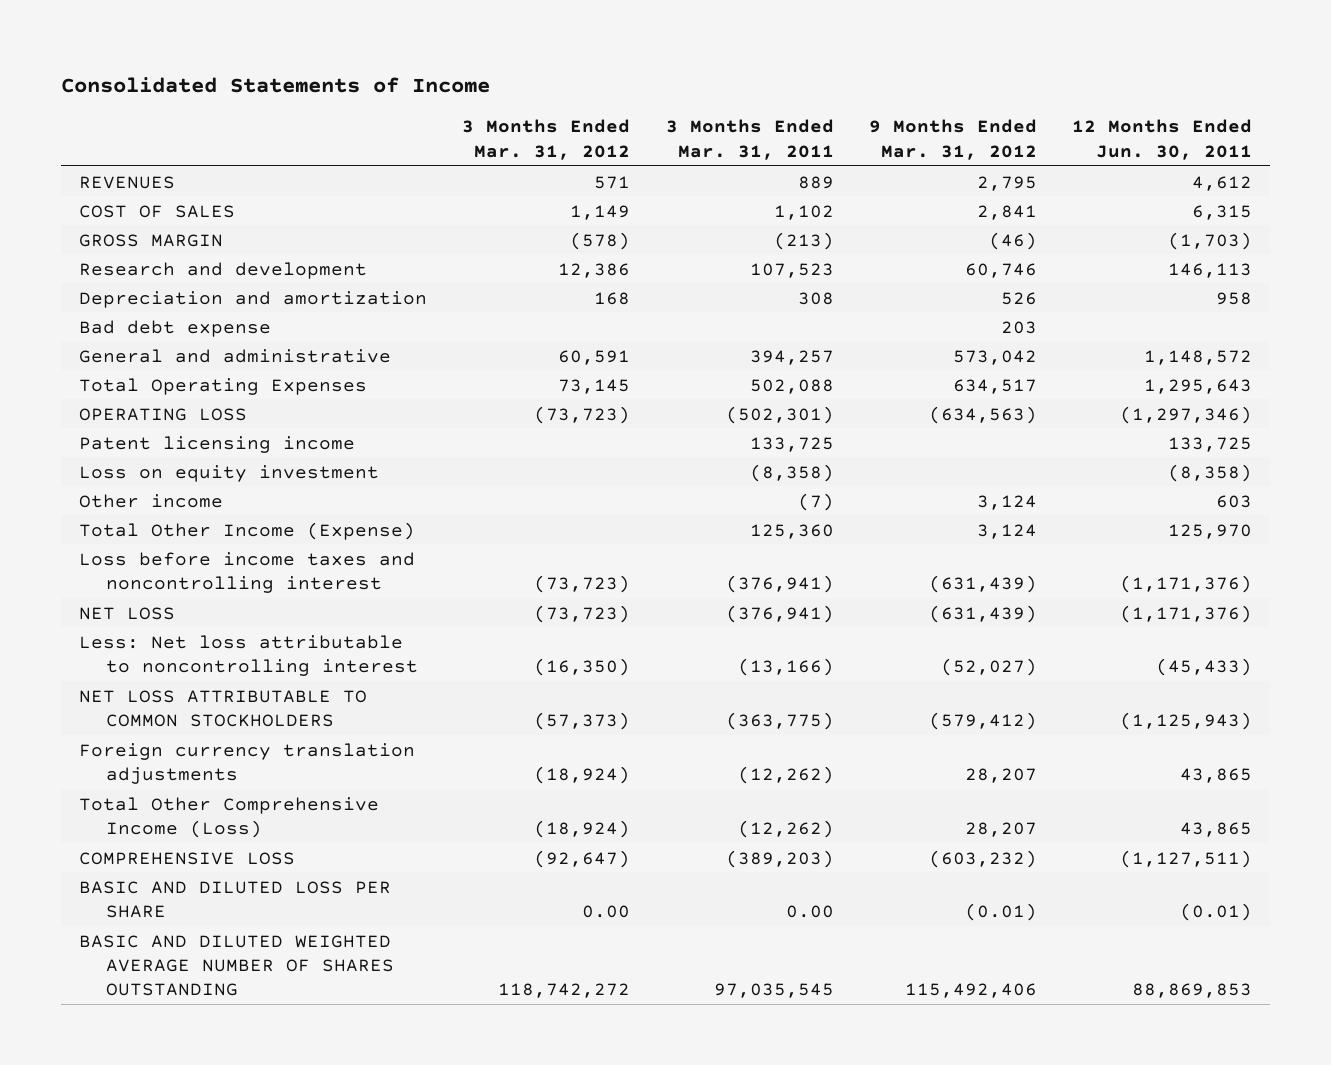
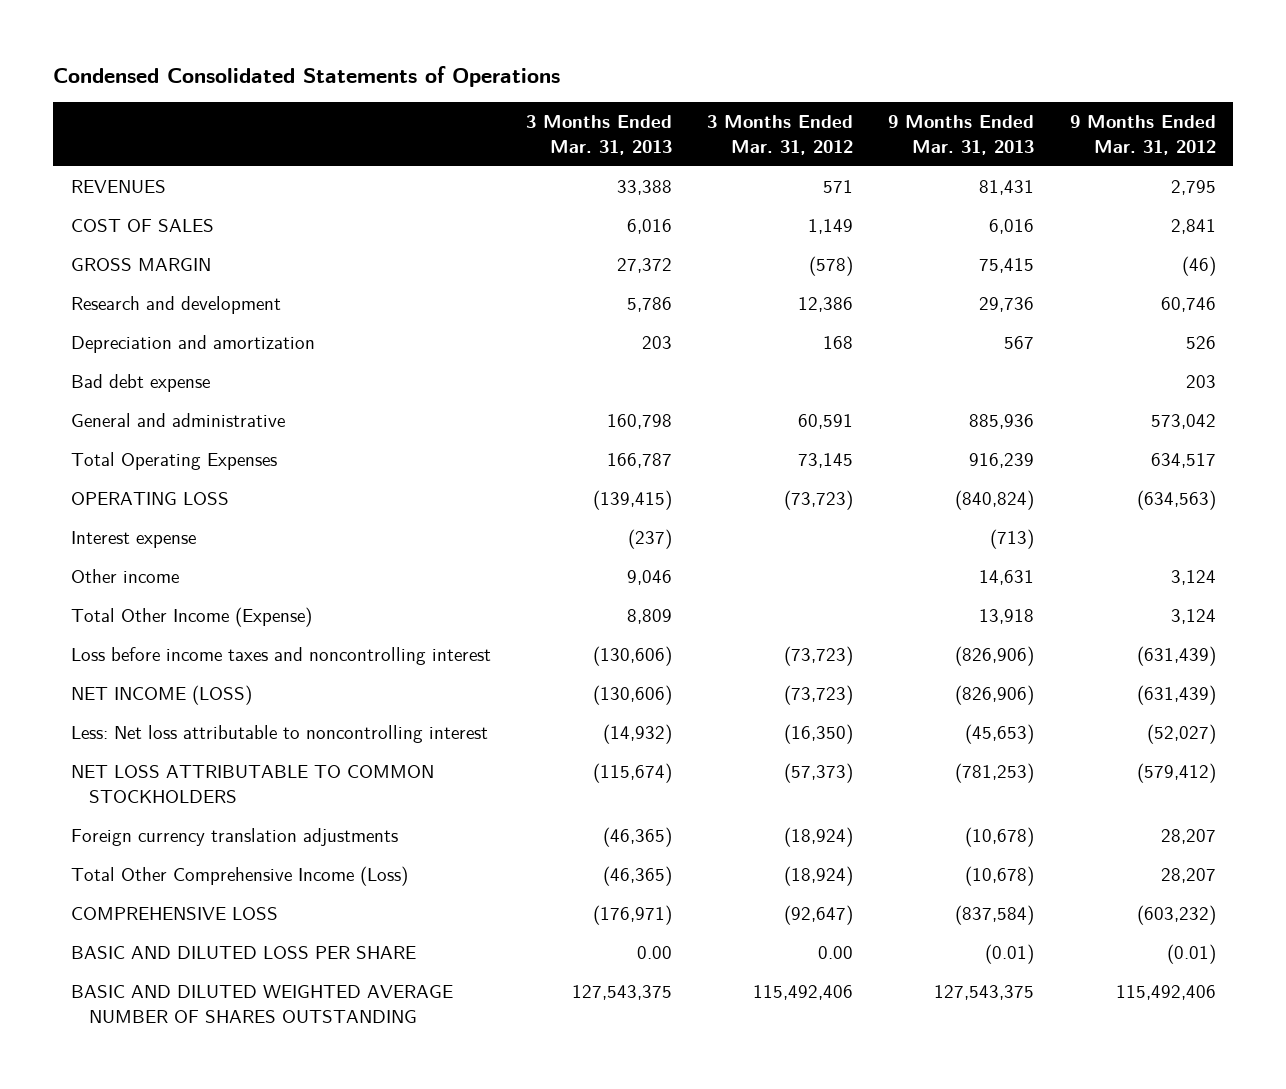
- Consolidated Statements of Income
+ Condensed Consolidated Statements of Operations
- | 3 Months Ended Mar. 31, 2012 | 3 Months Ended Mar. 31, 2011 | 9 Months Ended Mar. 31, 2012 | 12 Months Ended Jun. 30, 2011
+ | 3 Months Ended Mar. 31, 2013 | 3 Months Ended Mar. 31, 2012 | 9 Months Ended Mar. 31, 2013 | 9 Months Ended Mar. 31, 2012
- Patent licensing income | | 133,725 | | 133,725
- Loss on equity investment | | (8,358) | | (8,358)
+ Interest expense | (237) | | (713) |
- NET LOSS | (73,723) | (376,941) | (631,439) | (1,171,376)
+ NET INCOME (LOSS) | (130,606) | (73,723) | (826,906) | (631,439)
- BASIC AND DILUTED WEIGHTED AVERAGE NUMBER OF SHARES OUTSTANDING | 118,742,272 | 97,035,545 | 115,492,406 | 88,869,853
+ BASIC AND DILUTED WEIGHTED AVERAGE NUMBER OF SHARES OUTSTANDING | 127,543,375 | 115,492,406 | 127,543,375 | 115,492,406

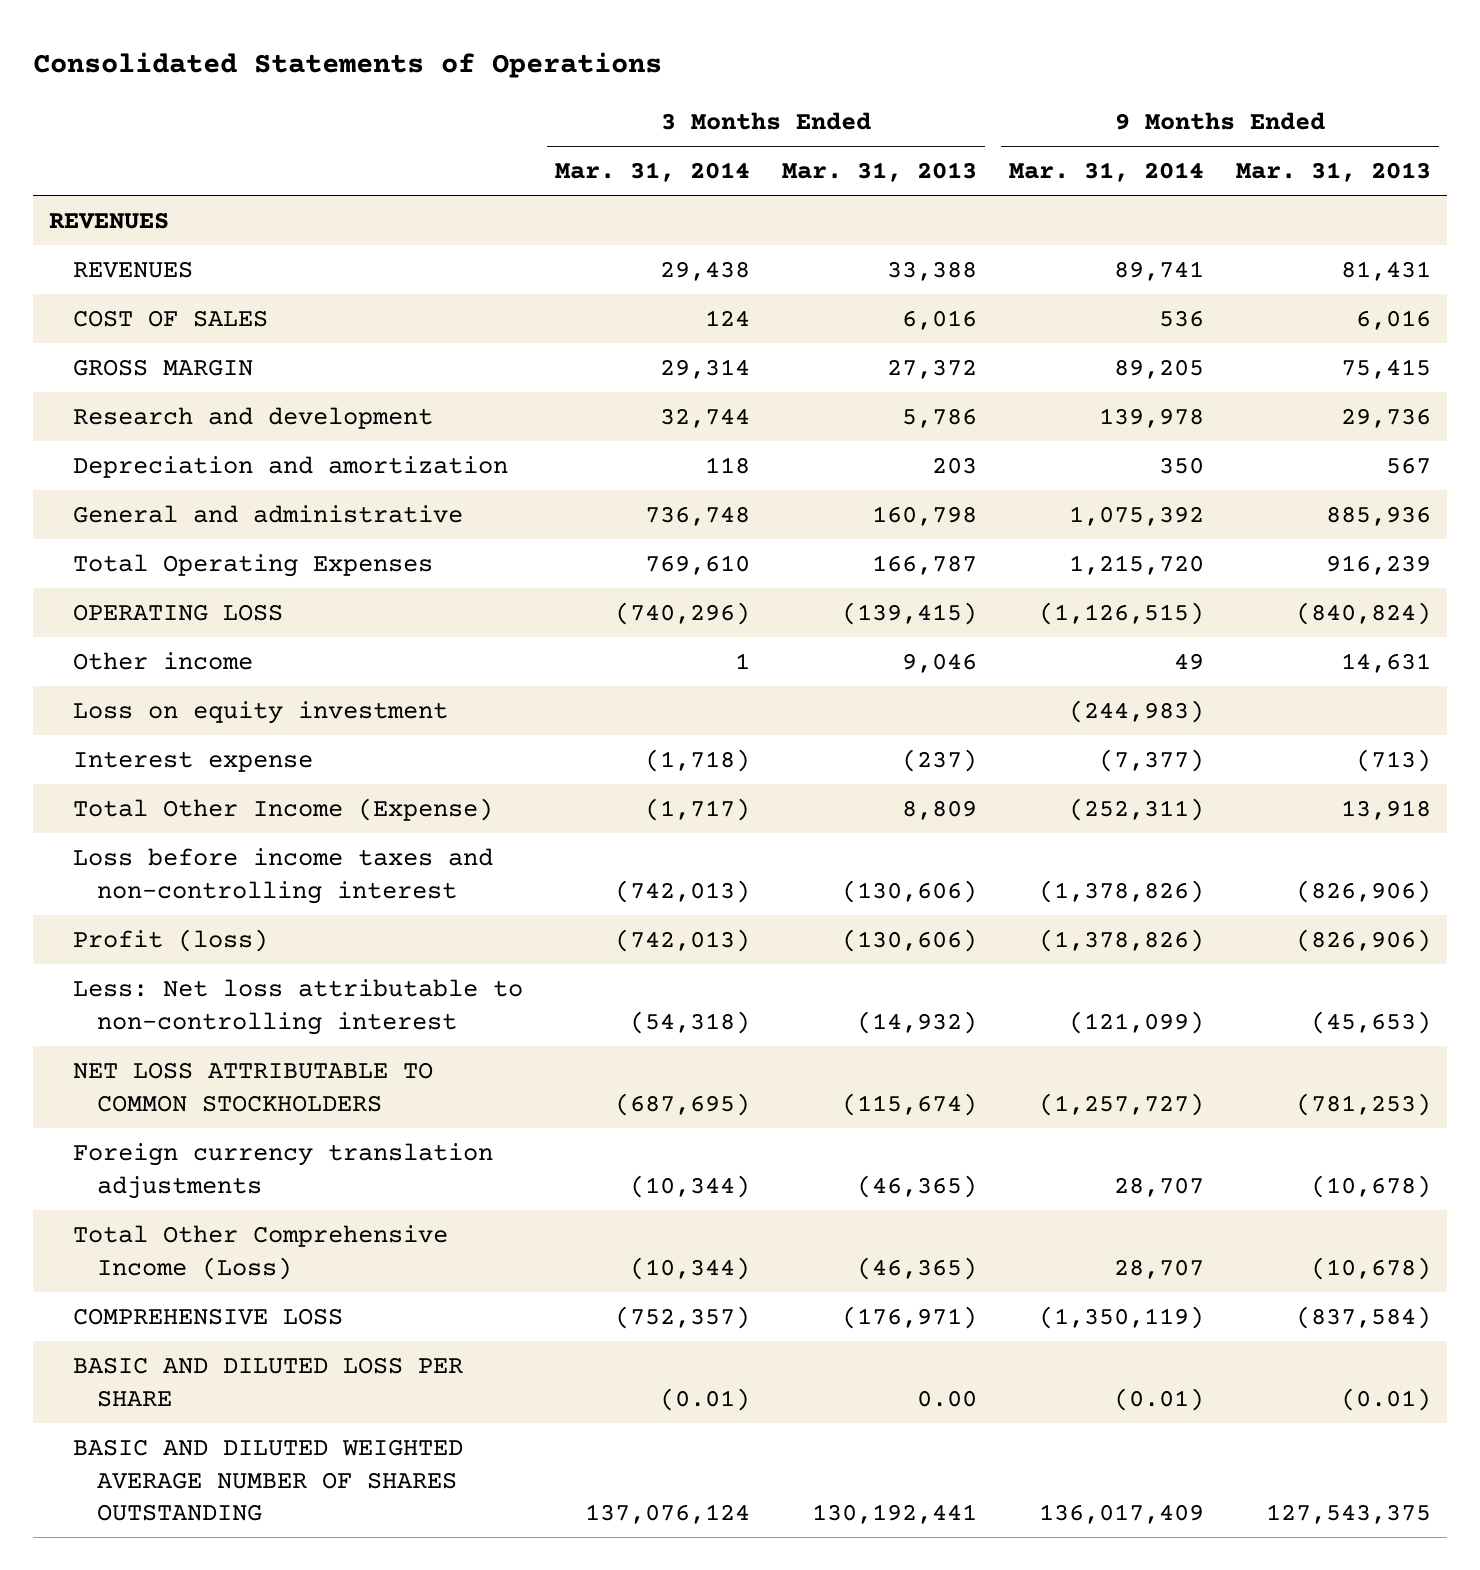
- Condensed Consolidated Statements of Operations
+ Consolidated Statements of Operations
- | 3 Months Ended Mar. 31, 2013 | 3 Months Ended Mar. 31, 2012 | 9 Months Ended Mar. 31, 2013 | 9 Months Ended Mar. 31, 2012
+ | 3 Months Ended Mar. 31, 2014 | 3 Months Ended Mar. 31, 2013 | 9 Months Ended Mar. 31, 2014 | 9 Months Ended Mar. 31, 2013
+ REVENUES
- Bad debt expense | | | | 203
+ Loss on equity investment | | | (244,983) |
moved down: Interest expense | (1,718) | (237) | (7,377) | (713)
- Loss before income taxes and noncontrolling interest | (130,606) | (73,723) | (826,906) | (631,439)
- NET INCOME (LOSS) | (130,606) | (73,723) | (826,906) | (631,439)
- Less: Net loss attributable to noncontrolling interest | (14,932) | (16,350) | (45,653) | (52,027)
+ Loss before income taxes and non-controlling interest | (742,013) | (130,606) | (1,378,826) | (826,906)
+ Profit (loss) | (742,013) | (130,606) | (1,378,826) | (826,906)
+ Less: Net loss attributable to non-controlling interest | (54,318) | (14,932) | (121,099) | (45,653)
- BASIC AND DILUTED WEIGHTED AVERAGE NUMBER OF SHARES OUTSTANDING | 127,543,375 | 115,492,406 | 127,543,375 | 115,492,406
+ BASIC AND DILUTED WEIGHTED AVERAGE NUMBER OF SHARES OUTSTANDING | 137,076,124 | 130,192,441 | 136,017,409 | 127,543,375

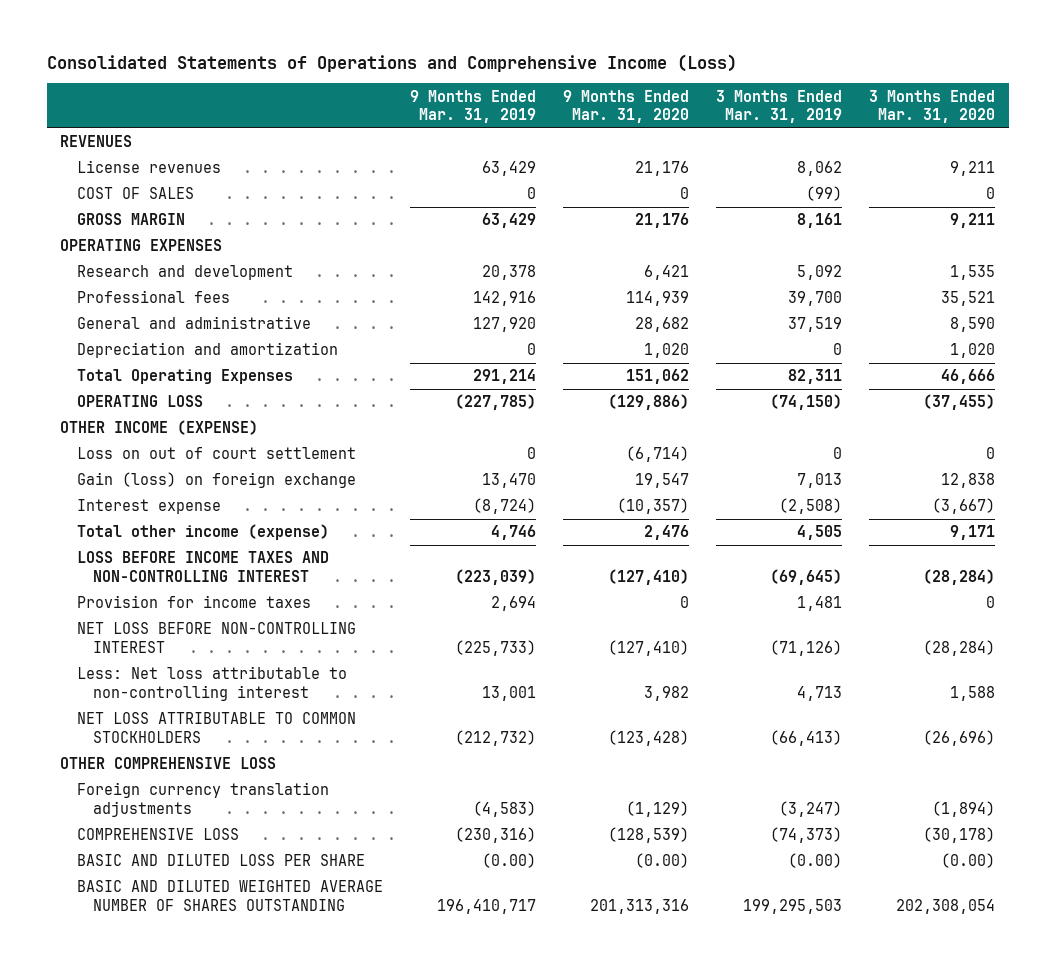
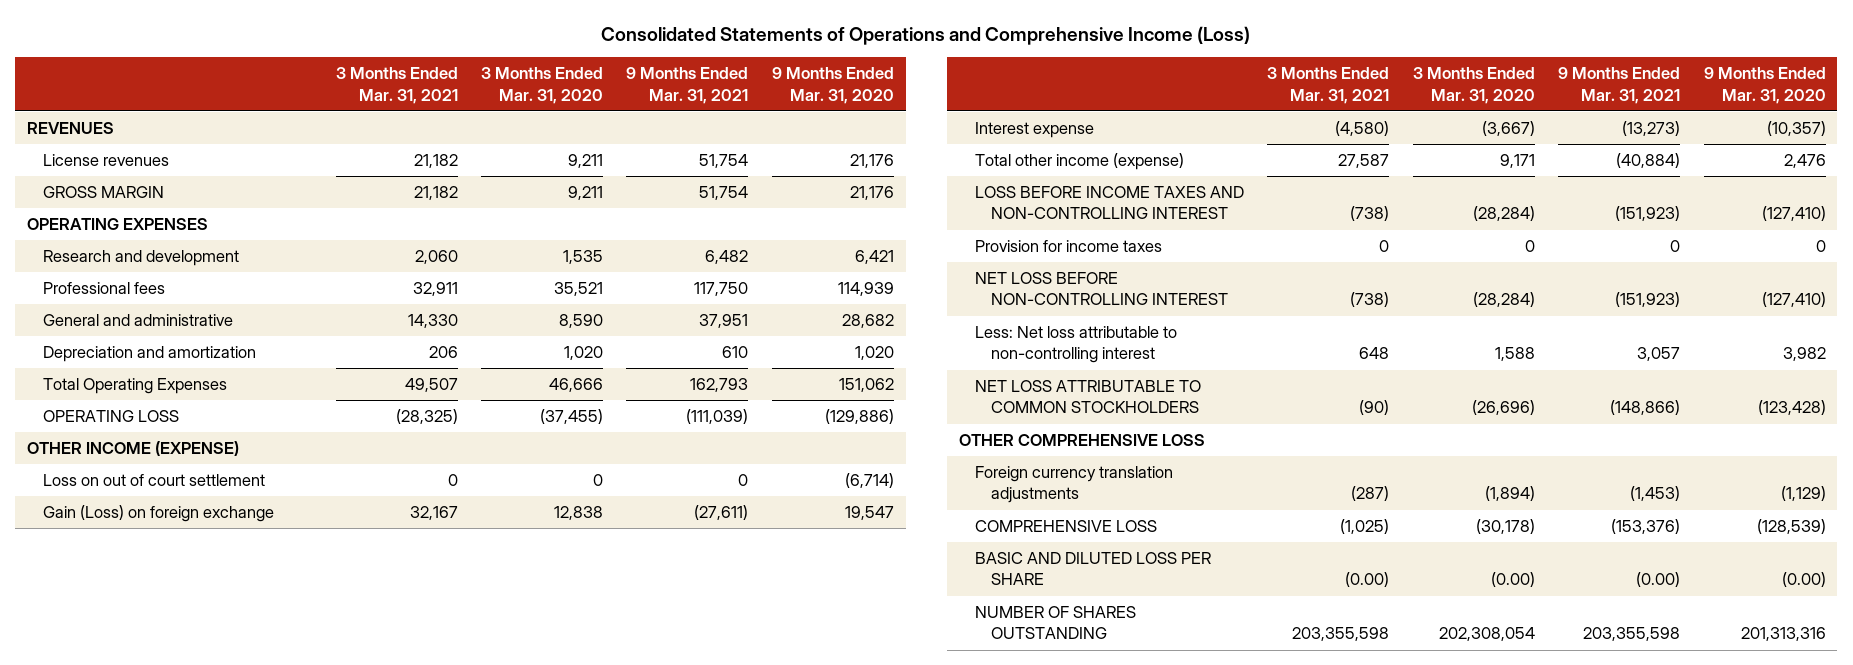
- | 9 Months Ended Mar. 31, 2019 | 9 Months Ended Mar. 31, 2020 | 3 Months Ended Mar. 31, 2019 | 3 Months Ended Mar. 31, 2020
+ | 3 Months Ended Mar. 31, 2021 | 3 Months Ended Mar. 31, 2020 | 9 Months Ended Mar. 31, 2021 | 9 Months Ended Mar. 31, 2020
- COST OF SALES | 0 | 0 | (99) | 0
- Gain (loss) on foreign exchange | 13,470 | 19,547 | 7,013 | 12,838
+ Gain (Loss) on foreign exchange | 32,167 | 12,838 | (27,611) | 19,547
- BASIC AND DILUTED WEIGHTED AVERAGE NUMBER OF SHARES OUTSTANDING | 196,410,717 | 201,313,316 | 199,295,503 | 202,308,054
+ NUMBER OF SHARES OUTSTANDING | 203,355,598 | 202,308,054 | 203,355,598 | 201,313,316

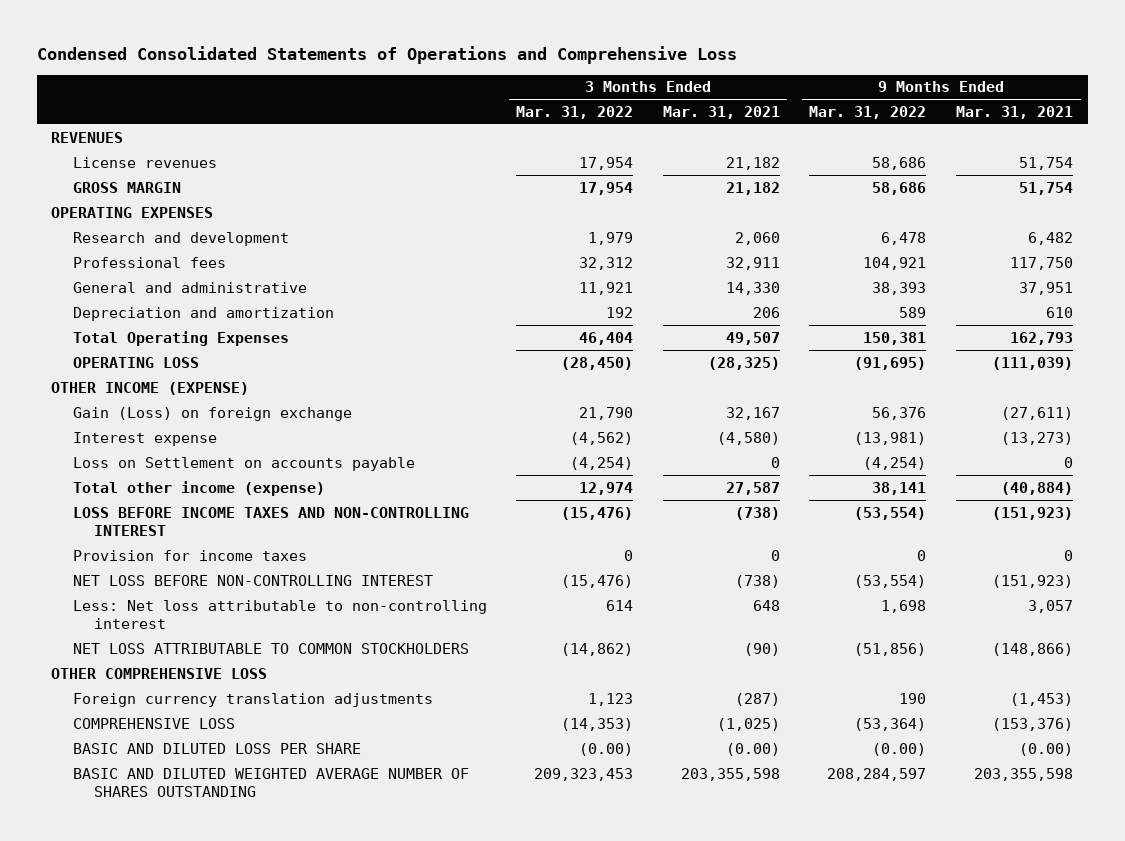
- Consolidated Statements of Operations and Comprehensive Income (Loss)
+ Condensed Consolidated Statements of Operations and Comprehensive Loss
- | 3 Months Ended Mar. 31, 2021 | 3 Months Ended Mar. 31, 2020 | 9 Months Ended Mar. 31, 2021 | 9 Months Ended Mar. 31, 2020
+ | 3 Months Ended Mar. 31, 2022 | 3 Months Ended Mar. 31, 2021 | 9 Months Ended Mar. 31, 2022 | 9 Months Ended Mar. 31, 2021
- Loss on out of court settlement | 0 | 0 | 0 | (6,714)
+ Loss on Settlement on accounts payable | (4,254) | 0 | (4,254) | 0
- NUMBER OF SHARES OUTSTANDING | 203,355,598 | 202,308,054 | 203,355,598 | 201,313,316
+ BASIC AND DILUTED WEIGHTED AVERAGE NUMBER OF SHARES OUTSTANDING | 209,323,453 | 203,355,598 | 208,284,597 | 203,355,598

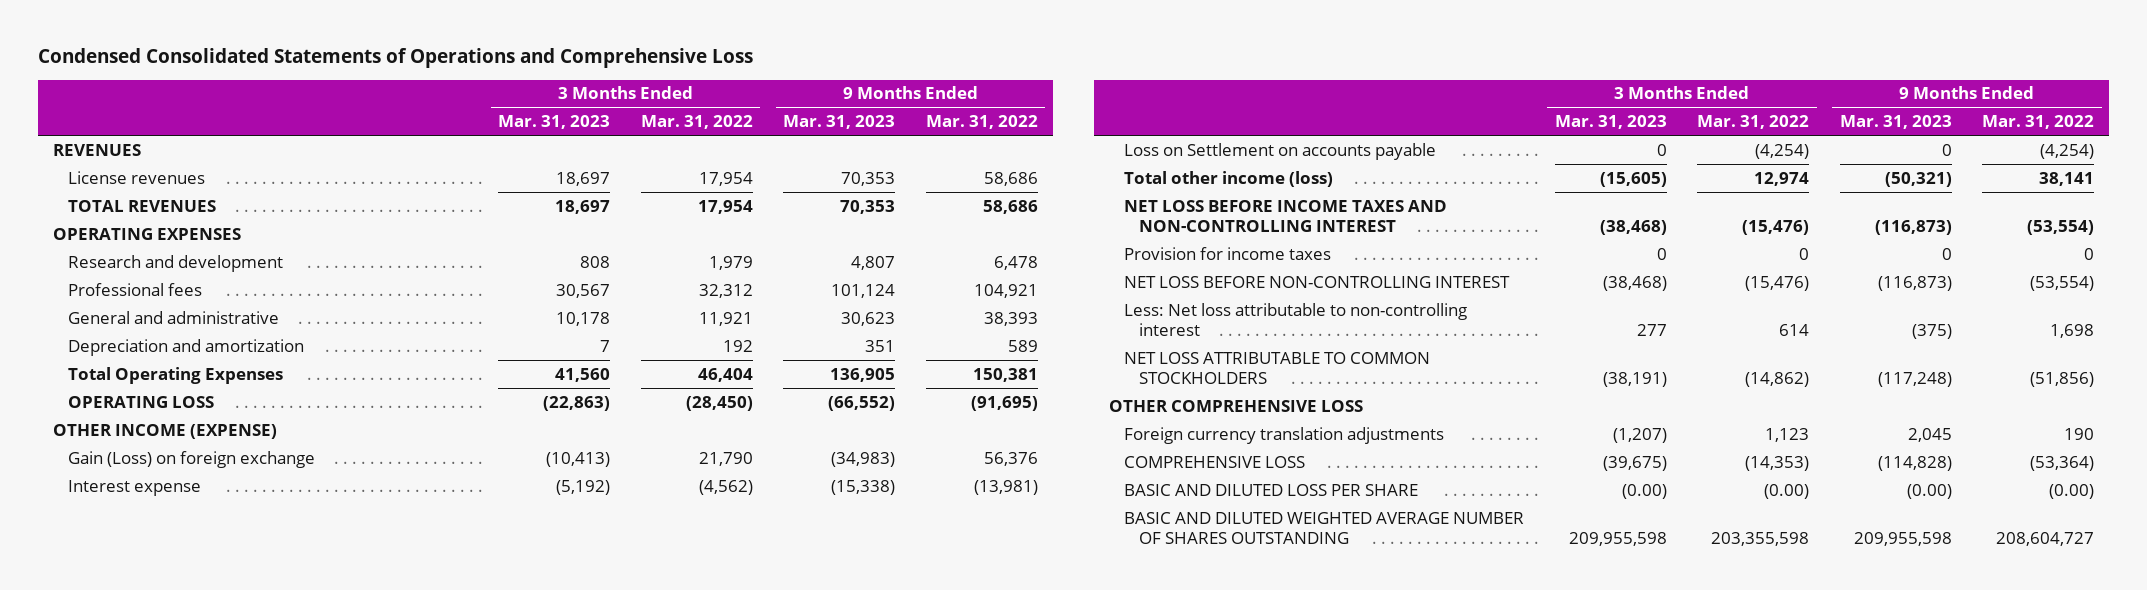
- | 3 Months Ended Mar. 31, 2022 | 3 Months Ended Mar. 31, 2021 | 9 Months Ended Mar. 31, 2022 | 9 Months Ended Mar. 31, 2021
+ | 3 Months Ended Mar. 31, 2023 | 3 Months Ended Mar. 31, 2022 | 9 Months Ended Mar. 31, 2023 | 9 Months Ended Mar. 31, 2022
- GROSS MARGIN | 17,954 | 21,182 | 58,686 | 51,754
+ TOTAL REVENUES | 18,697 | 17,954 | 70,353 | 58,686
- Total other income (expense) | 12,974 | 27,587 | 38,141 | (40,884)
- LOSS BEFORE INCOME TAXES AND NON-CONTROLLING INTEREST | (15,476) | (738) | (53,554) | (151,923)
+ Total other income (loss) | (15,605) | 12,974 | (50,321) | 38,141
+ NET LOSS BEFORE INCOME TAXES AND NON-CONTROLLING INTEREST | (38,468) | (15,476) | (116,873) | (53,554)
- BASIC AND DILUTED WEIGHTED AVERAGE NUMBER OF SHARES OUTSTANDING | 209,323,453 | 203,355,598 | 208,284,597 | 203,355,598
+ BASIC AND DILUTED WEIGHTED AVERAGE NUMBER OF SHARES OUTSTANDING | 209,955,598 | 203,355,598 | 209,955,598 | 208,604,727

